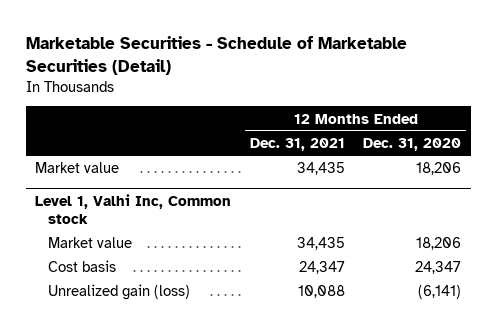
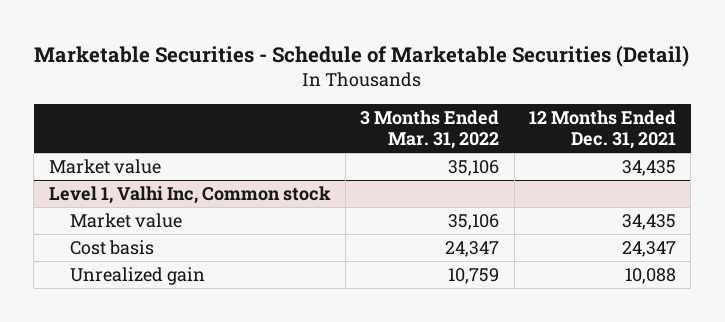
- | 12 Months Ended Dec. 31, 2021 | 12 Months Ended Dec. 31, 2020
+ | 3 Months Ended Mar. 31, 2022 | 12 Months Ended Dec. 31, 2021
@ Level 1, Valhi Inc, Common stock
- Unrealized gain (loss) | 10,088 | (6,141)
+ Unrealized gain | 10,759 | 10,088

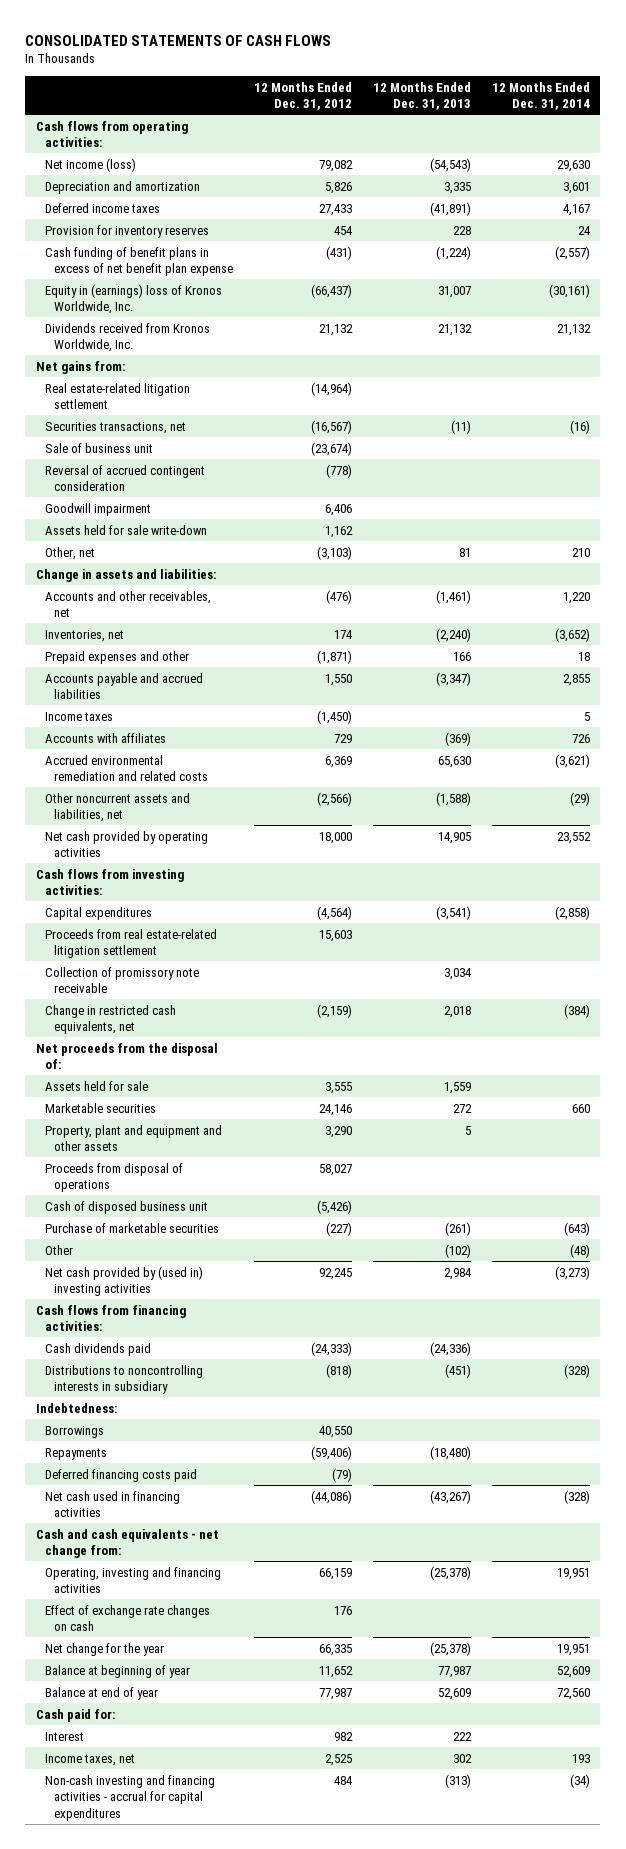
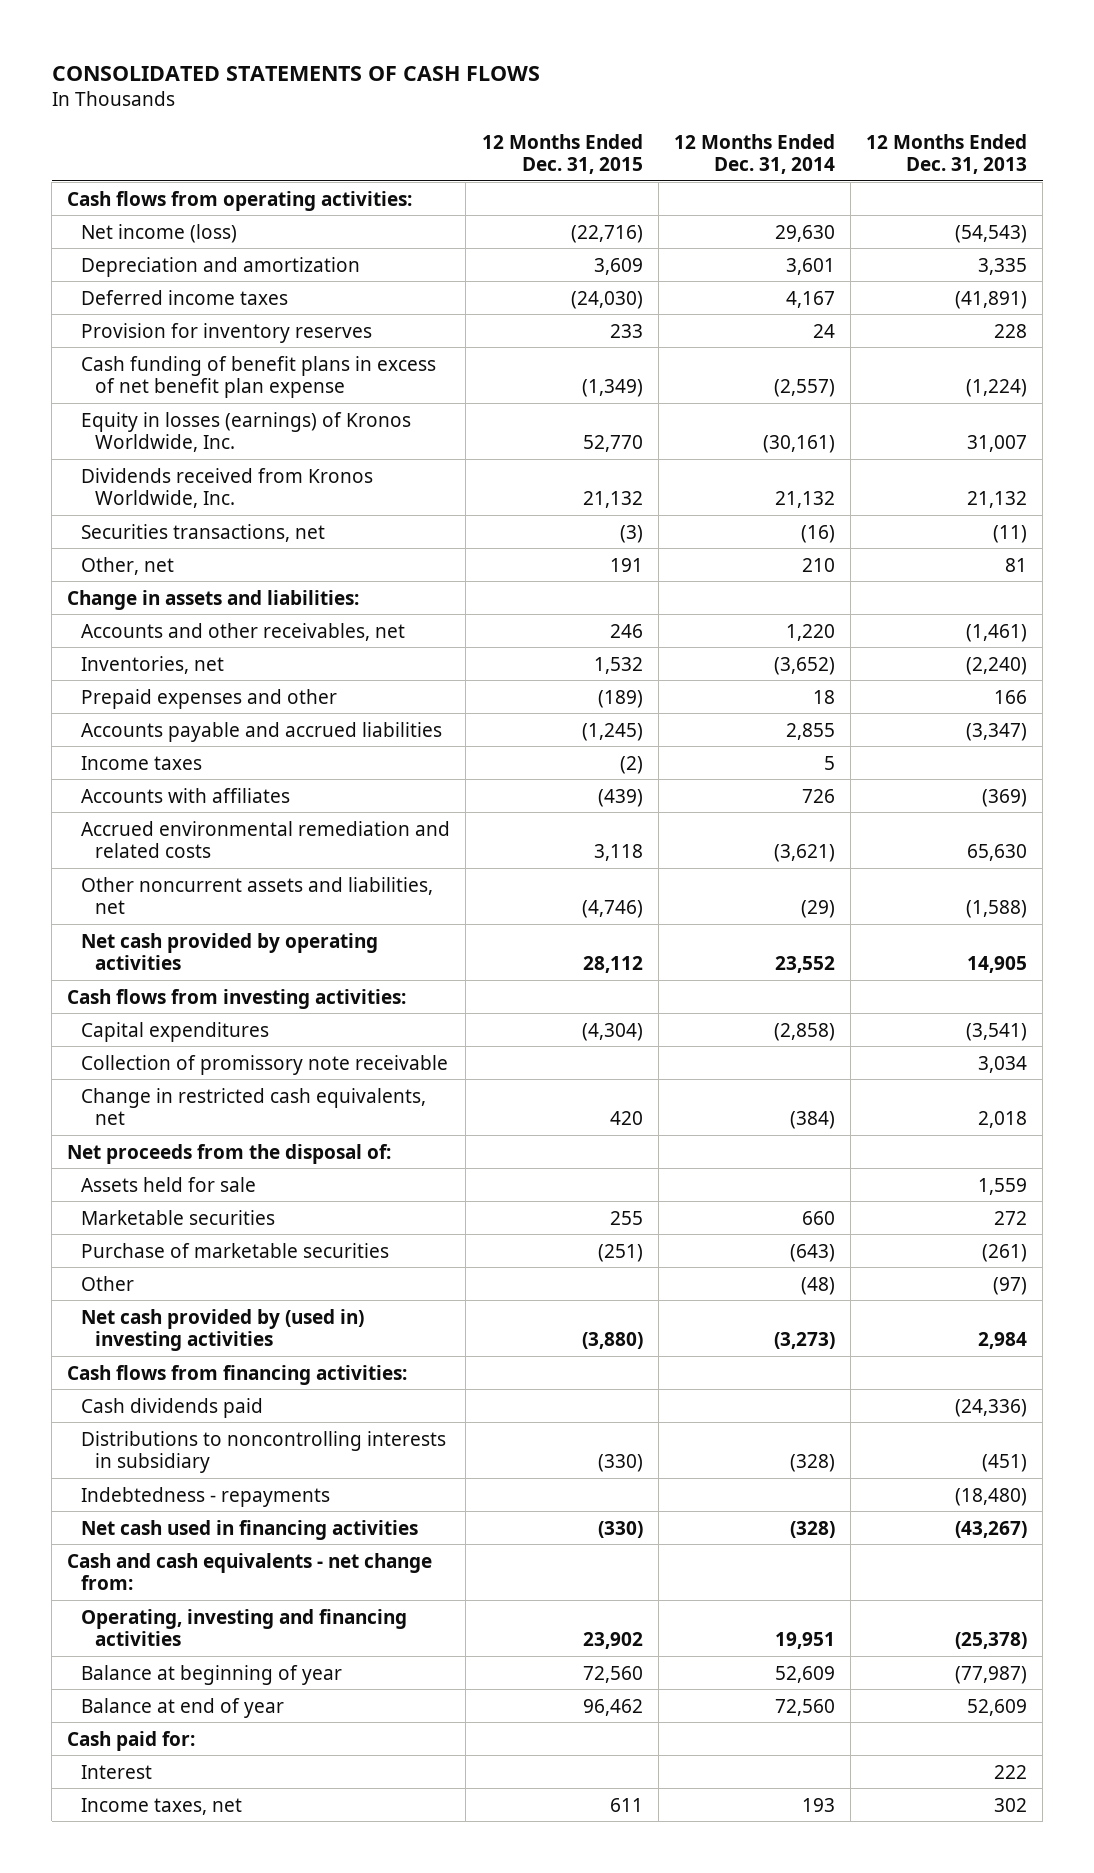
- | 12 Months Ended Dec. 31, 2012 | 12 Months Ended Dec. 31, 2013 | 12 Months Ended Dec. 31, 2014
+ | 12 Months Ended Dec. 31, 2015 | 12 Months Ended Dec. 31, 2014 | 12 Months Ended Dec. 31, 2013
- Equity in (earnings) loss of Kronos Worldwide, Inc. | (66,437) | 31,007 | (30,161)
+ Equity in losses (earnings) of Kronos Worldwide, Inc. | 52,770 | (30,161) | 31,007
- Net gains from:
- Real estate-related litigation settlement | (14,964) | |
- Sale of business unit | (23,674) | |
- Reversal of accrued contingent consideration | (778) | |
- Goodwill impairment | 6,406 | |
- Assets held for sale write-down | 1,162 | |
- Proceeds from real estate-related litigation settlement | 15,603 | |
- Property, plant and equipment and other assets | 3,290 | 5 |
- Proceeds from disposal of operations | 58,027 | |
- Cash of disposed business unit | (5,426) | |
- Other | | (102) | (48)
+ Other | | (48) | (97)
- Indebtedness:
- Borrowings | 40,550 | |
- Repayments | (59,406) | (18,480) |
- Deferred financing costs paid | (79) | |
+ Indebtedness - repayments | | | (18,480)
- Effect of exchange rate changes on cash | 176 | |
- Net change for the year | 66,335 | (25,378) | 19,951
- Balance at beginning of year | 11,652 | 77,987 | 52,609
+ Balance at beginning of year | 72,560 | 52,609 | (77,987)
- Non-cash investing and financing activities - accrual for capital expenditures | 484 | (313) | (34)

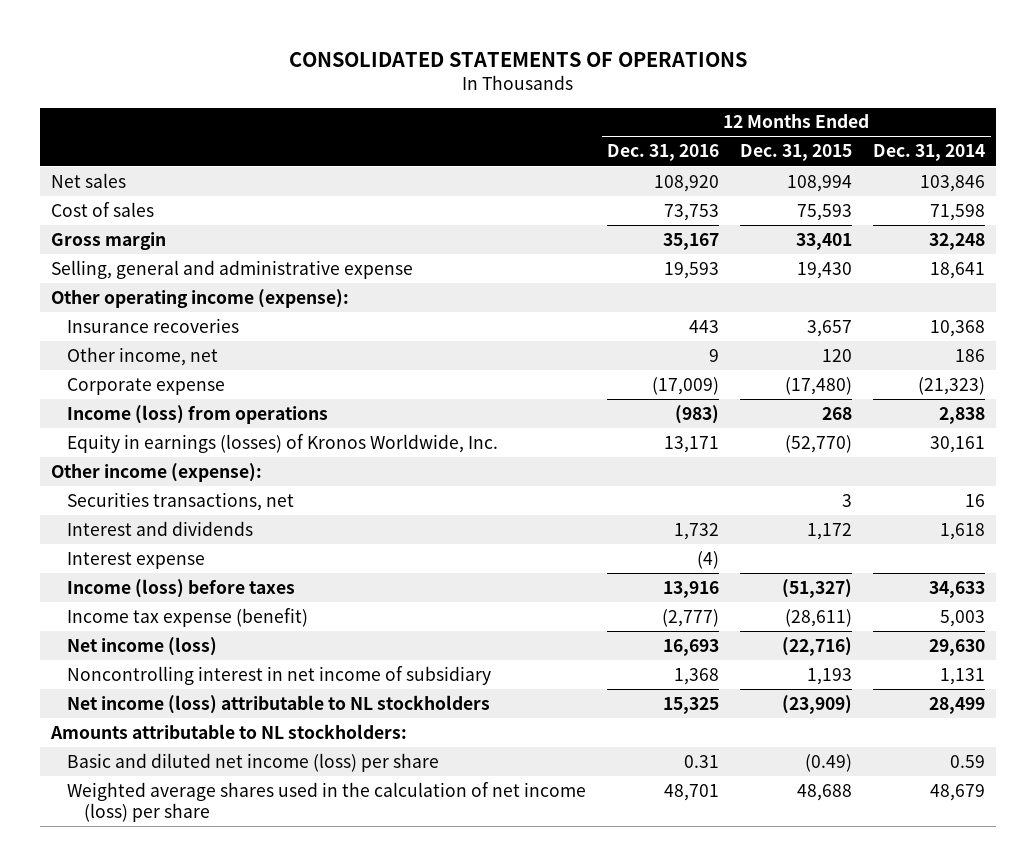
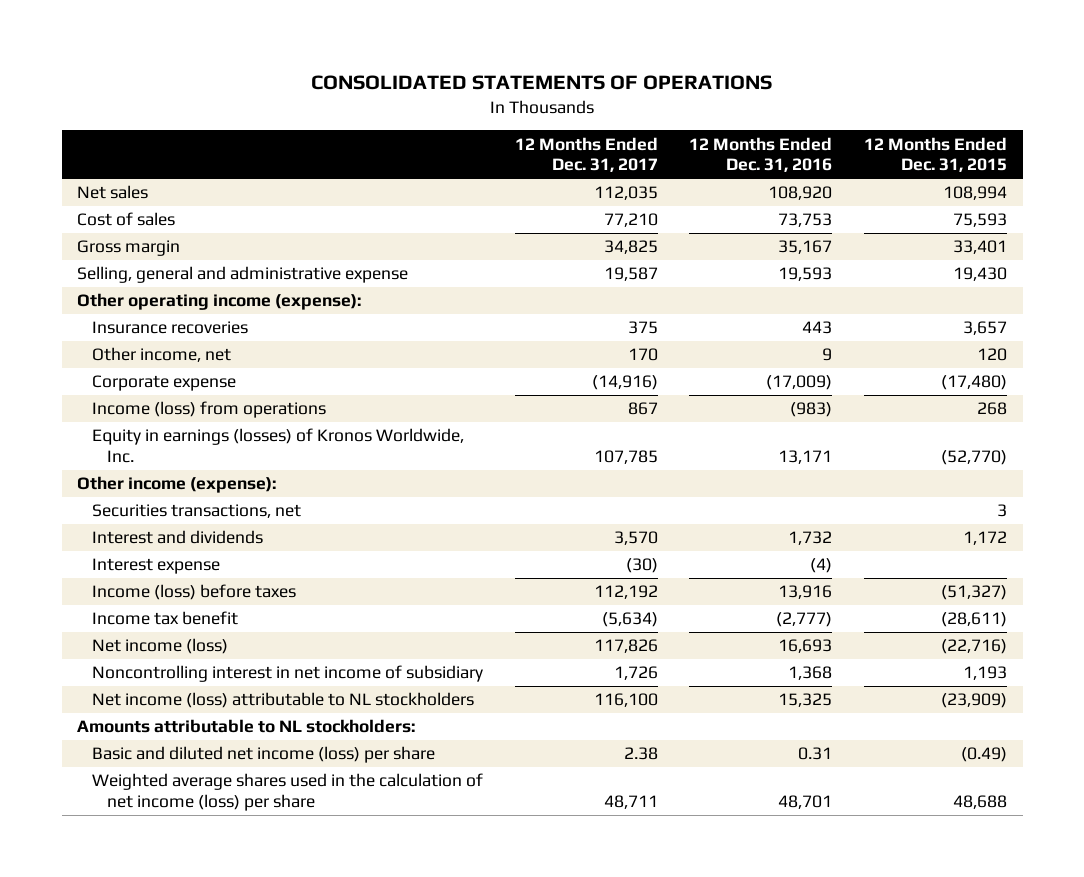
- | 12 Months Ended Dec. 31, 2016 | 12 Months Ended Dec. 31, 2015 | 12 Months Ended Dec. 31, 2014
+ | 12 Months Ended Dec. 31, 2017 | 12 Months Ended Dec. 31, 2016 | 12 Months Ended Dec. 31, 2015
- Income tax expense (benefit) | (2,777) | (28,611) | 5,003
+ Income tax benefit | (5,634) | (2,777) | (28,611)

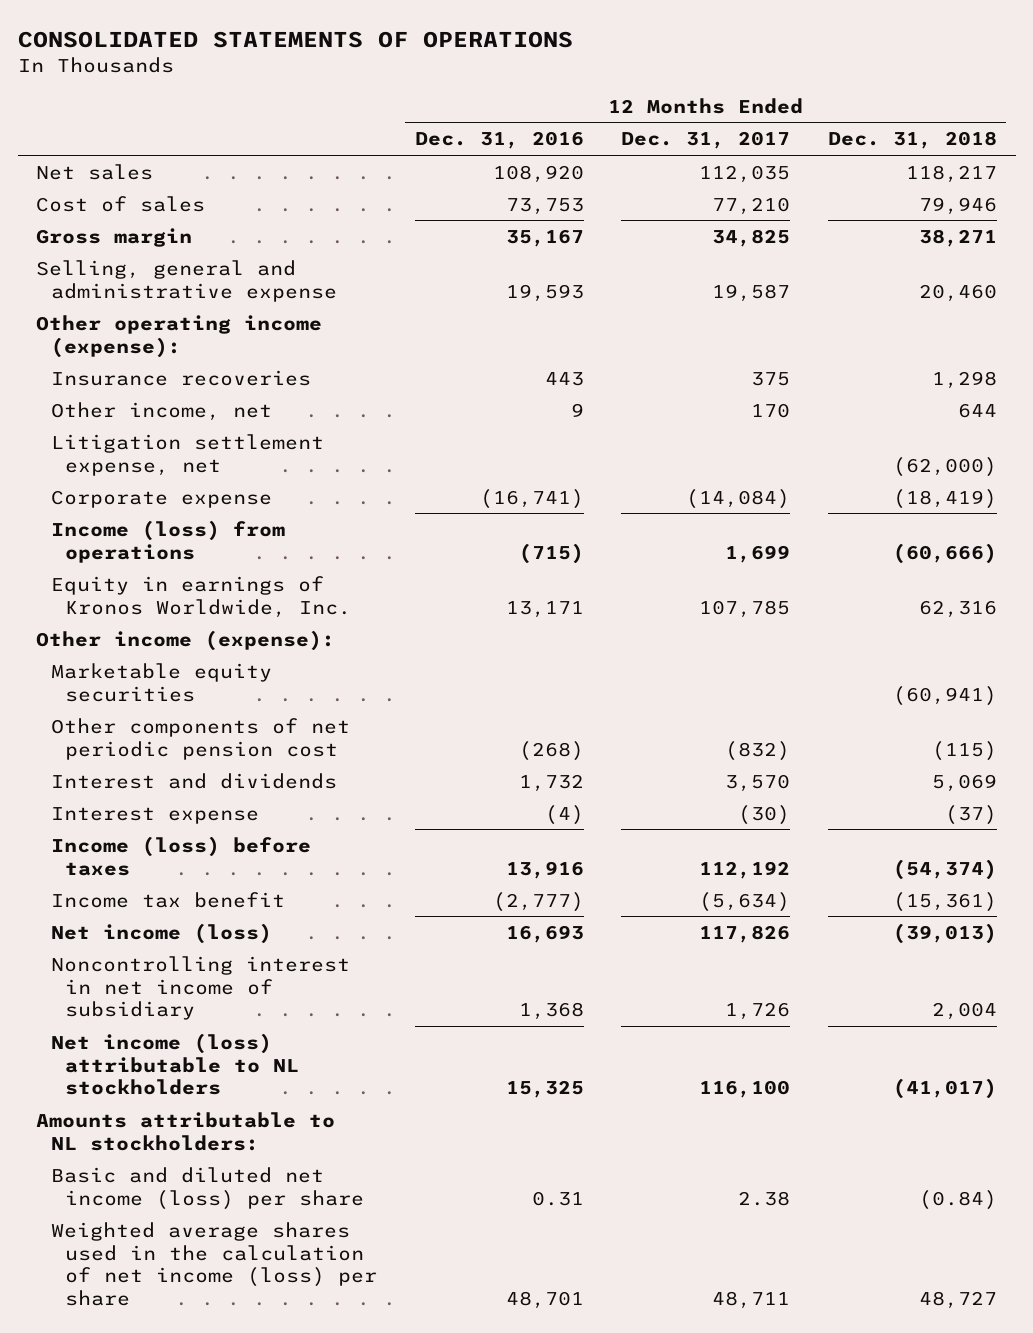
- | 12 Months Ended Dec. 31, 2017 | 12 Months Ended Dec. 31, 2016 | 12 Months Ended Dec. 31, 2015
+ | 12 Months Ended Dec. 31, 2016 | 12 Months Ended Dec. 31, 2017 | 12 Months Ended Dec. 31, 2018
- Corporate expense | (14,916) | (17,009) | (17,480)
- Income (loss) from operations | 867 | (983) | 268
- Equity in earnings (losses) of Kronos Worldwide, Inc. | 107,785 | 13,171 | (52,770)
+ Litigation settlement expense, net | | | (62,000)
+ Corporate expense | (16,741) | (14,084) | (18,419)
+ Income (loss) from operations | (715) | 1,699 | (60,666)
+ Equity in earnings of Kronos Worldwide, Inc. | 13,171 | 107,785 | 62,316
- Securities transactions, net | | | 3
+ Marketable equity securities | | | (60,941)
+ Other components of net periodic pension cost | (268) | (832) | (115)

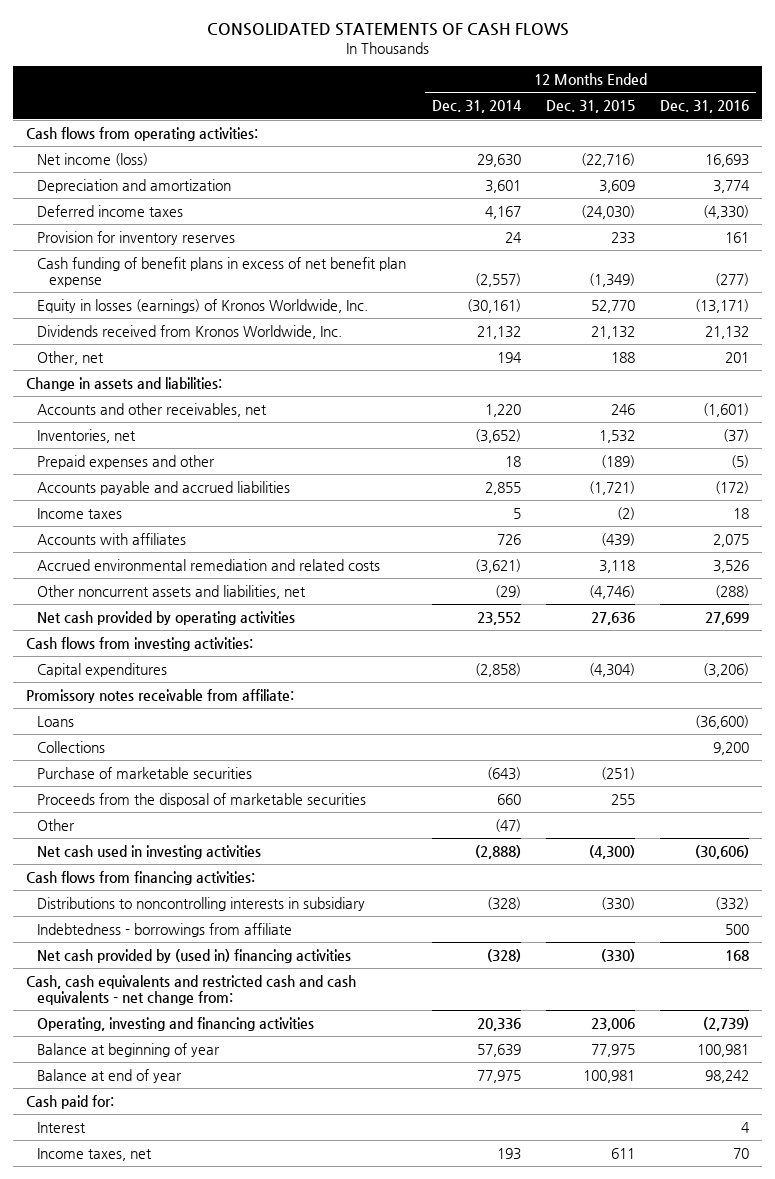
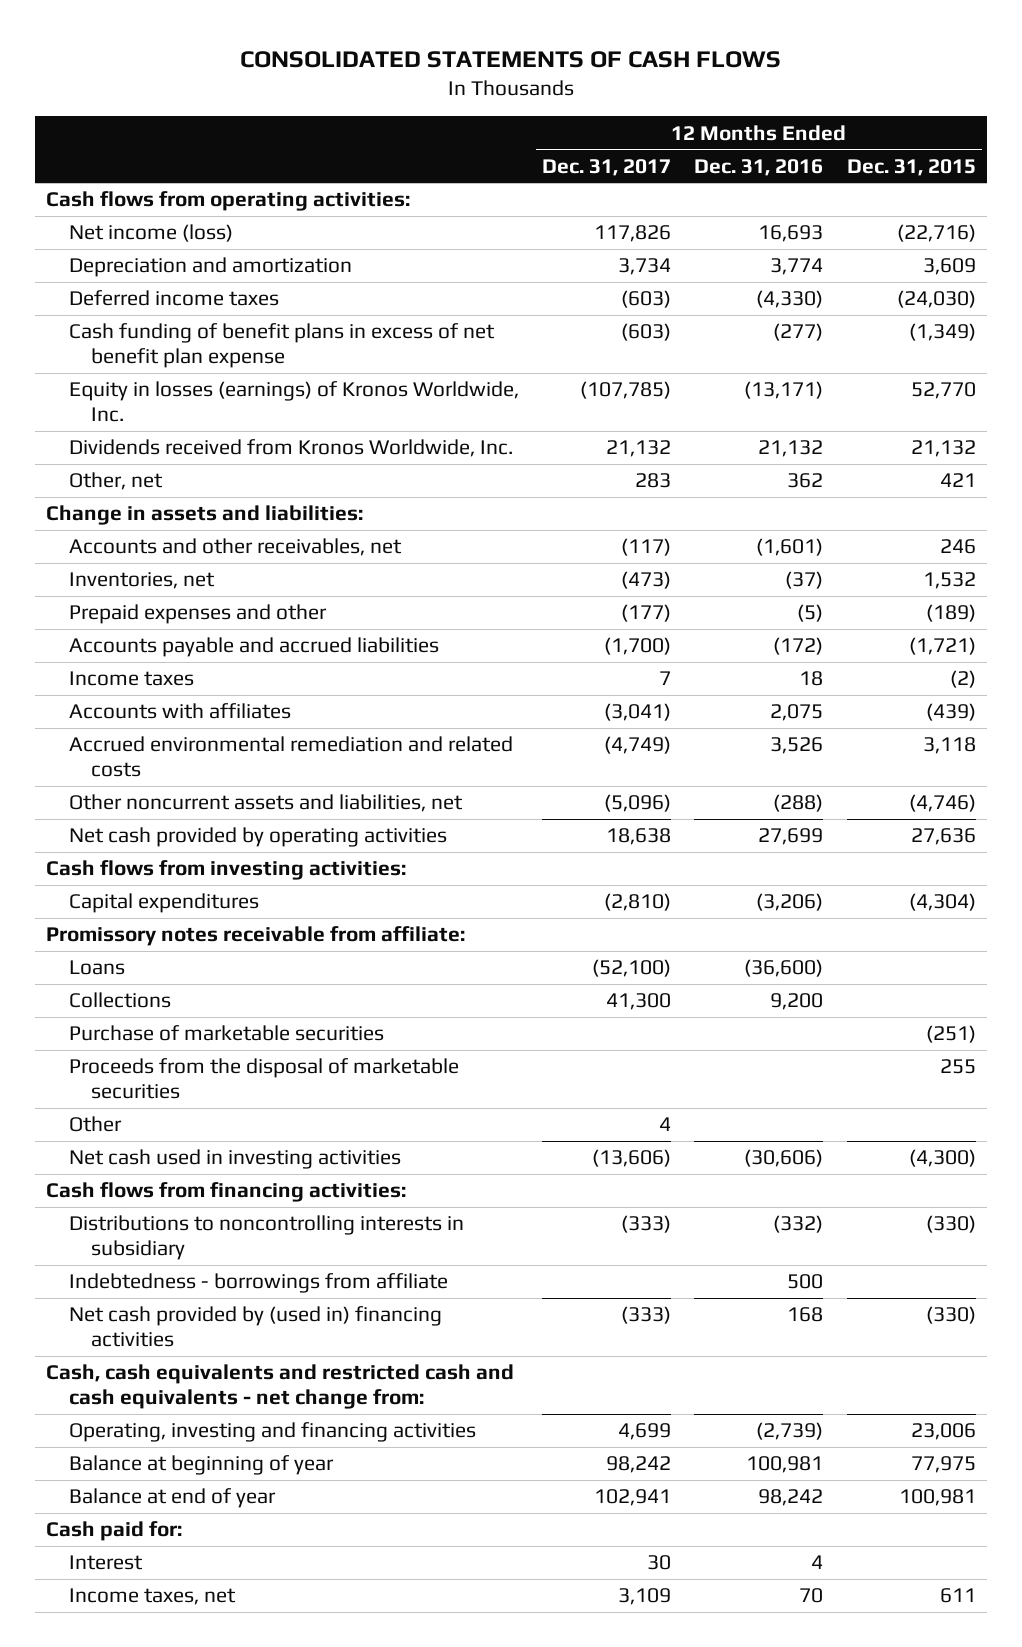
- | 12 Months Ended Dec. 31, 2014 | 12 Months Ended Dec. 31, 2015 | 12 Months Ended Dec. 31, 2016
+ | 12 Months Ended Dec. 31, 2017 | 12 Months Ended Dec. 31, 2016 | 12 Months Ended Dec. 31, 2015
- Provision for inventory reserves | 24 | 233 | 161
- Other, net | 194 | 188 | 201
+ Other, net | 283 | 362 | 421

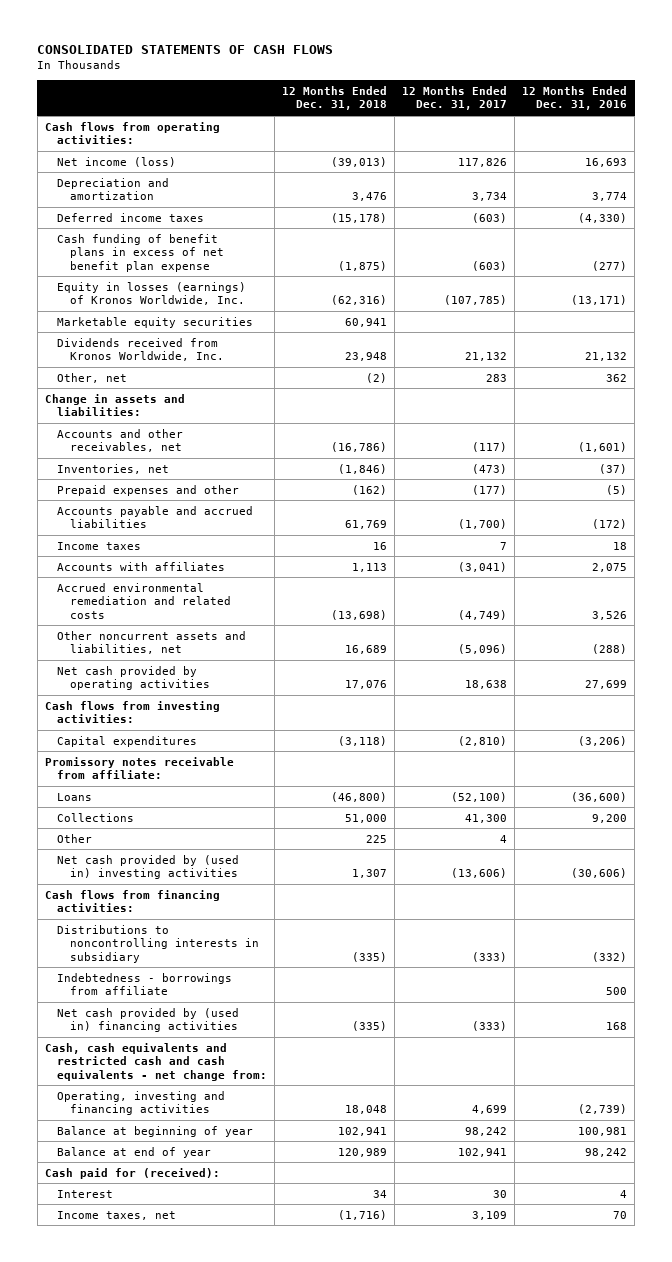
- | 12 Months Ended Dec. 31, 2017 | 12 Months Ended Dec. 31, 2016 | 12 Months Ended Dec. 31, 2015
+ | 12 Months Ended Dec. 31, 2018 | 12 Months Ended Dec. 31, 2017 | 12 Months Ended Dec. 31, 2016
+ Marketable equity securities | 60,941 | |
- Purchase of marketable securities | | | (251)
- Proceeds from the disposal of marketable securities | | | 255
- Net cash used in investing activities | (13,606) | (30,606) | (4,300)
+ Net cash provided by (used in) investing activities | 1,307 | (13,606) | (30,606)
- Cash paid for:
+ Cash paid for (received):

